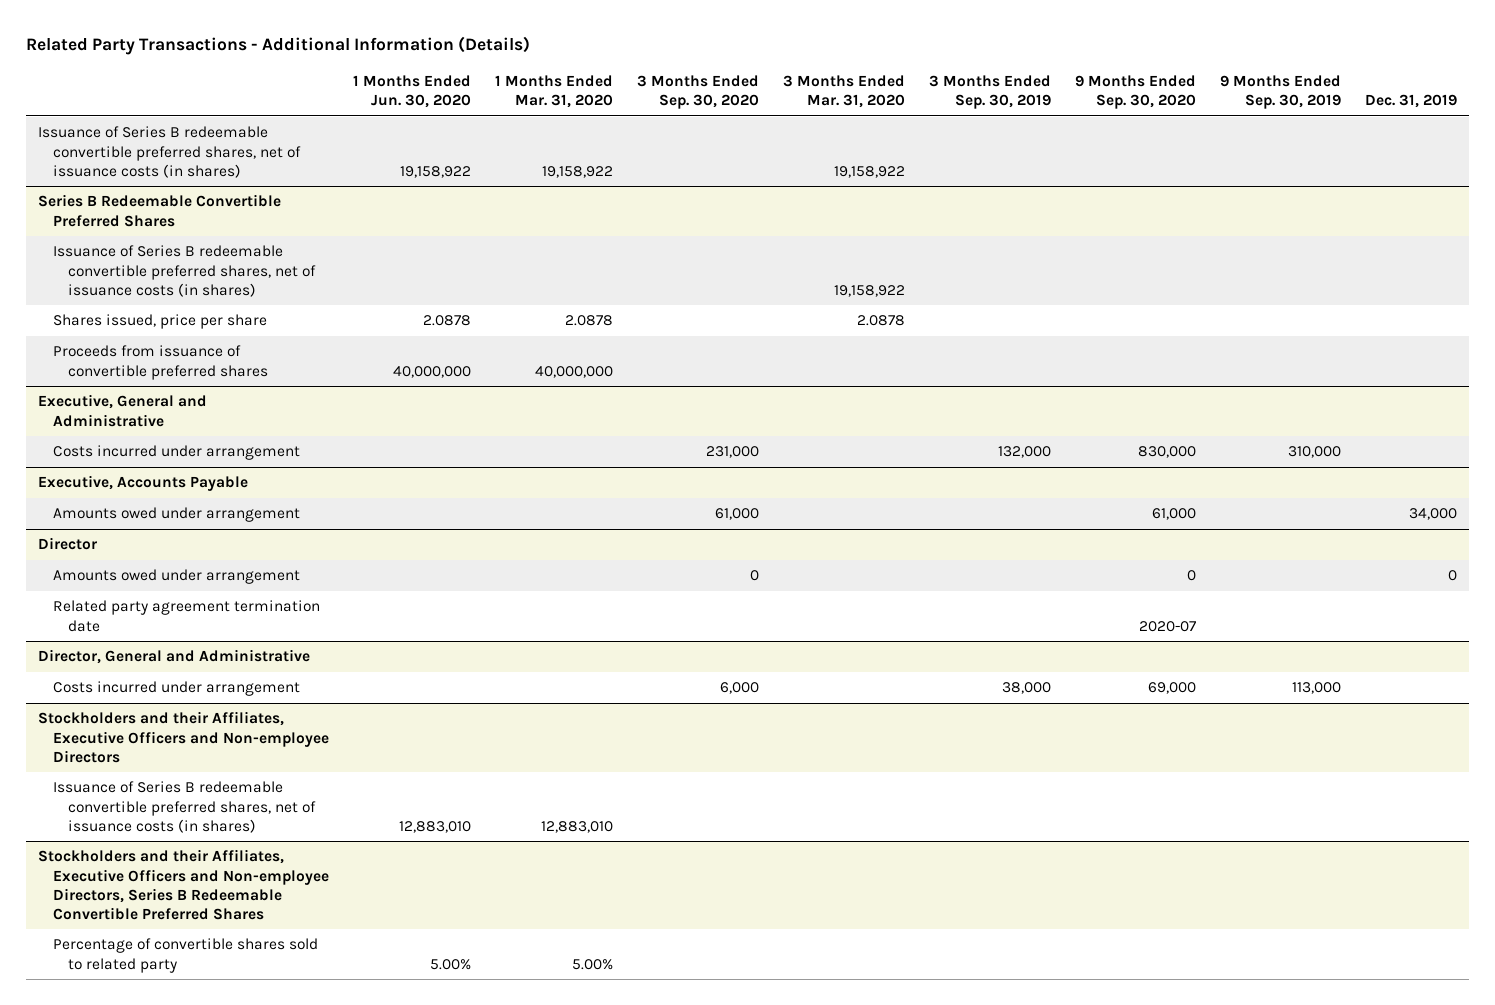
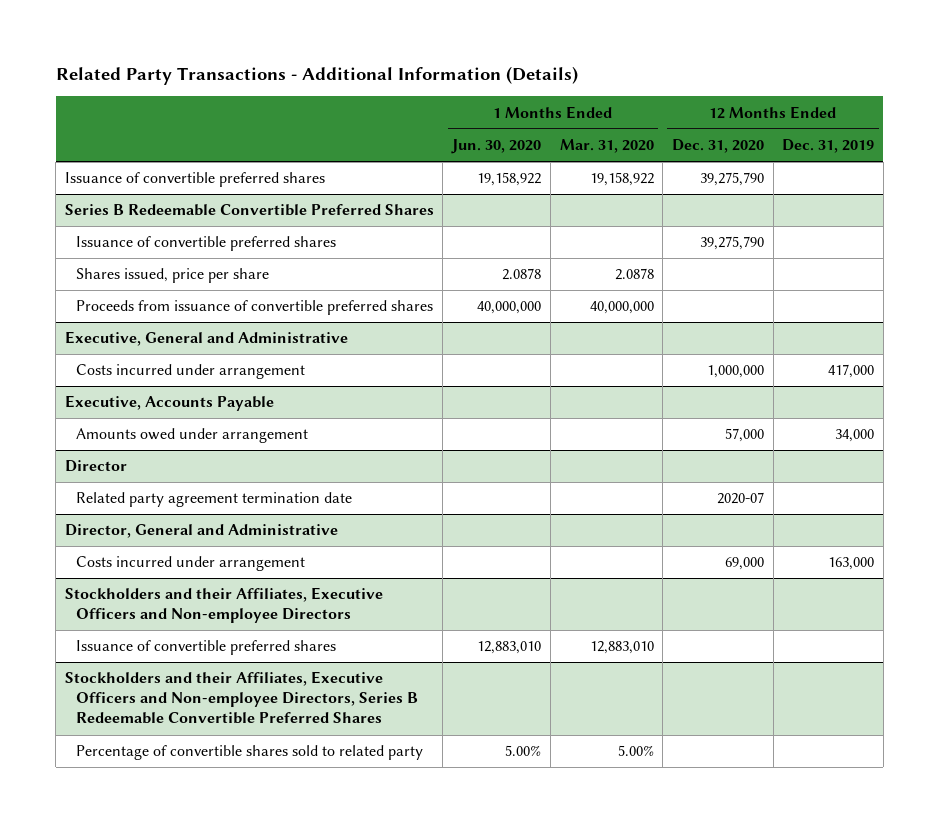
- | 1 Months Ended Jun. 30, 2020 | 1 Months Ended Mar. 31, 2020 | 3 Months Ended Sep. 30, 2020 | 3 Months Ended Mar. 31, 2020 | 3 Months Ended Sep. 30, 2019 | 9 Months Ended Sep. 30, 2020 | 9 Months Ended Sep. 30, 2019 | Dec. 31, 2019
+ | 1 Months Ended Jun. 30, 2020 | 1 Months Ended Mar. 31, 2020 | 12 Months Ended Dec. 31, 2020 | 12 Months Ended Dec. 31, 2019
- Issuance of Series B redeemable convertible preferred shares, net of issuance costs (in shares) | 19,158,922 | 19,158,922 | | 19,158,922 | | | |
+ Issuance of convertible preferred shares | 19,158,922 | 19,158,922 | 39,275,790 |
@ Series B Redeemable Convertible Preferred Shares
- Issuance of Series B redeemable convertible preferred shares, net of issuance costs (in shares) | | | | 19,158,922 | | | |
+ Issuance of convertible preferred shares | | | 39,275,790 |
@ Director
- Amounts owed under arrangement | | | 0 | | | 0 | | 0
@ Stockholders and their Affiliates, Executive Officers and Non-employee Directors
- Issuance of Series B redeemable convertible preferred shares, net of issuance costs (in shares) | 12,883,010 | 12,883,010 | | | | | |
+ Issuance of convertible preferred shares | 12,883,010 | 12,883,010 | |

